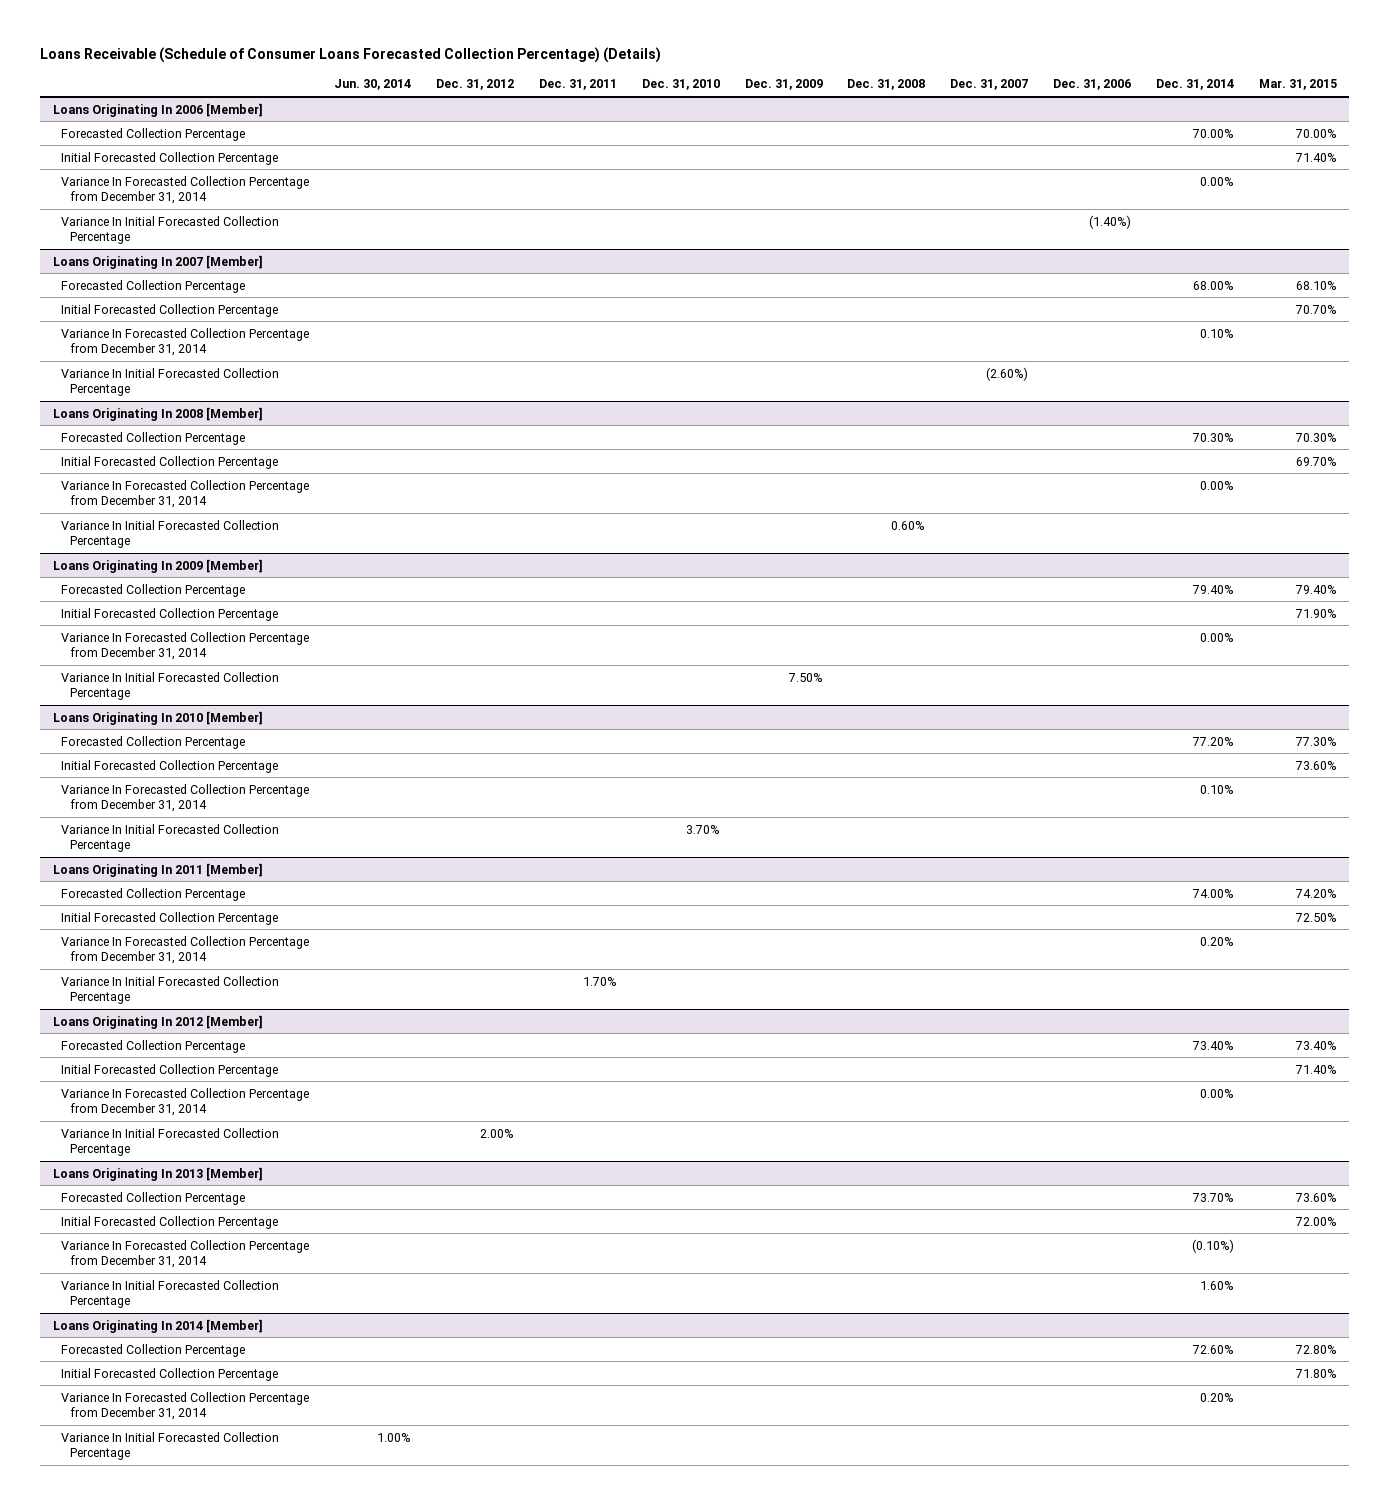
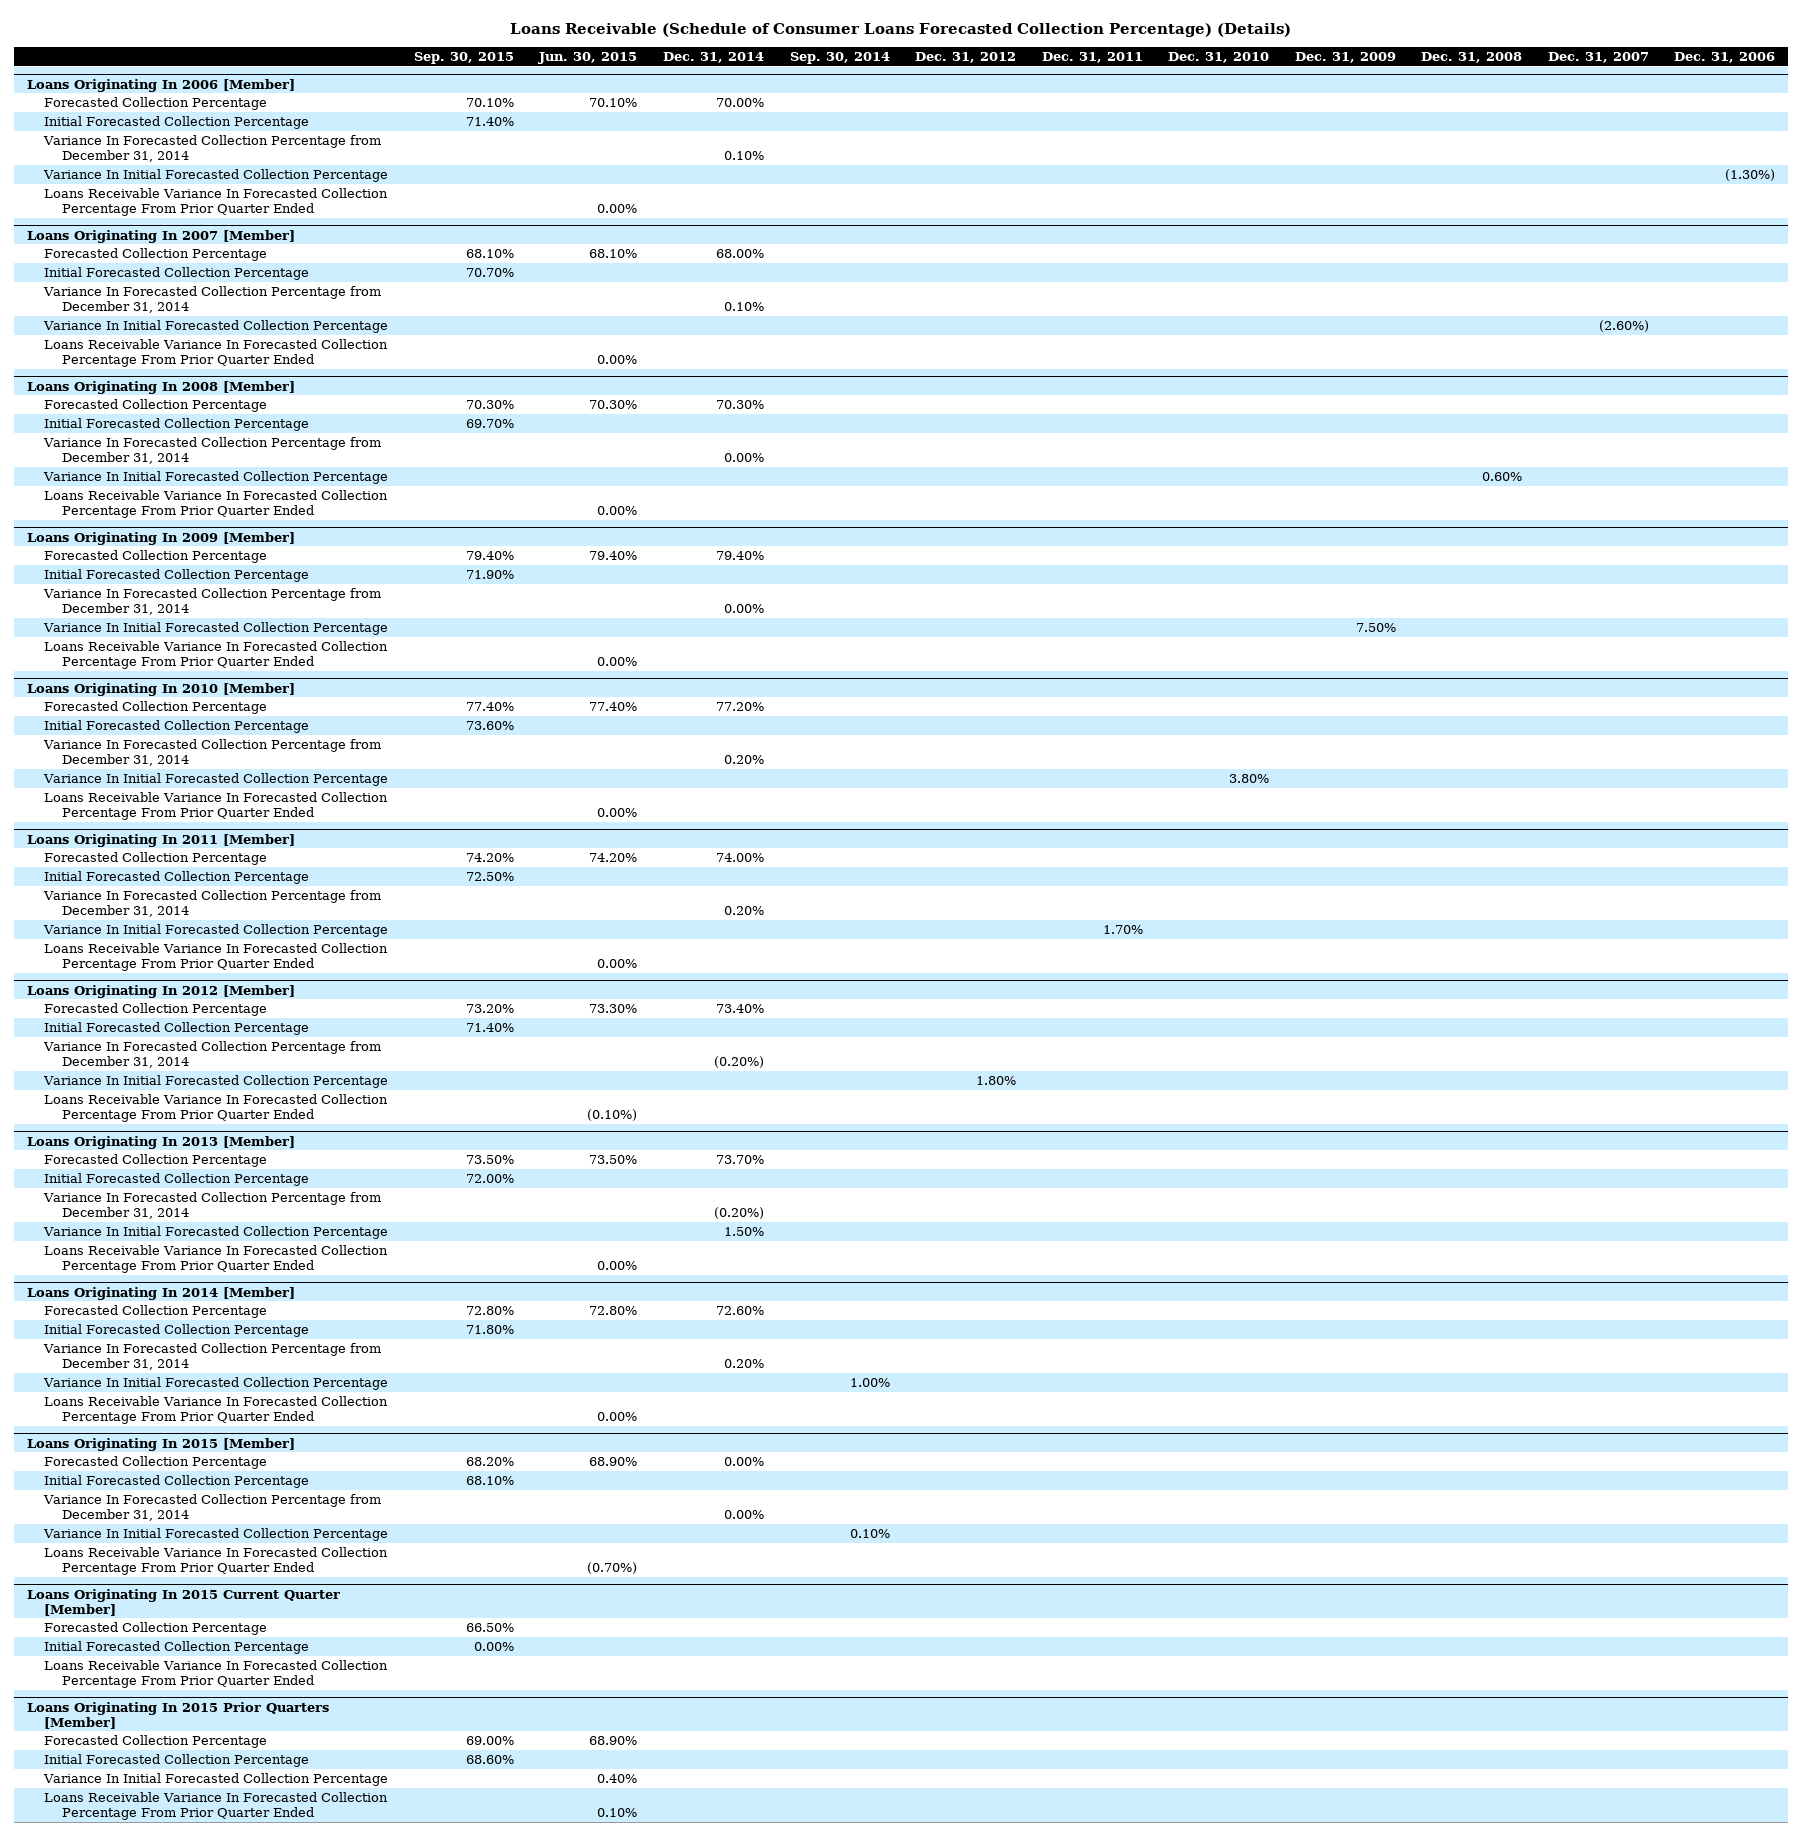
- | Jun. 30, 2014 | Dec. 31, 2012 | Dec. 31, 2011 | Dec. 31, 2010 | Dec. 31, 2009 | Dec. 31, 2008 | Dec. 31, 2007 | Dec. 31, 2006 | Dec. 31, 2014 | Mar. 31, 2015
+ | Sep. 30, 2015 | Jun. 30, 2015 | Dec. 31, 2014 | Sep. 30, 2014 | Dec. 31, 2012 | Dec. 31, 2011 | Dec. 31, 2010 | Dec. 31, 2009 | Dec. 31, 2008 | Dec. 31, 2007 | Dec. 31, 2006
@ Loans Originating In 2006 [Member]
- Variance In Forecasted Collection Percentage from December 31, 2014 | | | | | | | | | 0.00% |
- Variance In Initial Forecasted Collection Percentage | | | | | | | | (1.40%) | |
+ Variance In Forecasted Collection Percentage from December 31, 2014 | | | 0.10% | | | | | | | |
+ Variance In Initial Forecasted Collection Percentage | | | | | | | | | | | (1.30%)
+ Loans Receivable Variance In Forecasted Collection Percentage From Prior Quarter Ended | | 0.00% | | | | | | | | |
@ Loans Originating In 2007 [Member]
+ Loans Receivable Variance In Forecasted Collection Percentage From Prior Quarter Ended | | 0.00% | | | | | | | | |
@ Loans Originating In 2008 [Member]
+ Loans Receivable Variance In Forecasted Collection Percentage From Prior Quarter Ended | | 0.00% | | | | | | | | |
@ Loans Originating In 2009 [Member]
+ Loans Receivable Variance In Forecasted Collection Percentage From Prior Quarter Ended | | 0.00% | | | | | | | | |
@ Loans Originating In 2010 [Member]
- Variance In Forecasted Collection Percentage from December 31, 2014 | | | | | | | | | 0.10% |
- Variance In Initial Forecasted Collection Percentage | | | | 3.70% | | | | | |
+ Variance In Forecasted Collection Percentage from December 31, 2014 | | | 0.20% | | | | | | | |
+ Variance In Initial Forecasted Collection Percentage | | | | | | | 3.80% | | | |
+ Loans Receivable Variance In Forecasted Collection Percentage From Prior Quarter Ended | | 0.00% | | | | | | | | |
@ Loans Originating In 2011 [Member]
+ Loans Receivable Variance In Forecasted Collection Percentage From Prior Quarter Ended | | 0.00% | | | | | | | | |
@ Loans Originating In 2012 [Member]
- Variance In Forecasted Collection Percentage from December 31, 2014 | | | | | | | | | 0.00% |
- Variance In Initial Forecasted Collection Percentage | | 2.00% | | | | | | | |
+ Variance In Forecasted Collection Percentage from December 31, 2014 | | | (0.20%) | | | | | | | |
+ Variance In Initial Forecasted Collection Percentage | | | | | 1.80% | | | | | |
+ Loans Receivable Variance In Forecasted Collection Percentage From Prior Quarter Ended | | (0.10%) | | | | | | | | |
@ Loans Originating In 2013 [Member]
- Variance In Forecasted Collection Percentage from December 31, 2014 | | | | | | | | | (0.10%) |
- Variance In Initial Forecasted Collection Percentage | | | | | | | | | 1.60% |
+ Variance In Forecasted Collection Percentage from December 31, 2014 | | | (0.20%) | | | | | | | |
+ Variance In Initial Forecasted Collection Percentage | | | 1.50% | | | | | | | |
+ Loans Receivable Variance In Forecasted Collection Percentage From Prior Quarter Ended | | 0.00% | | | | | | | | |
@ Loans Originating In 2014 [Member]
+ Loans Receivable Variance In Forecasted Collection Percentage From Prior Quarter Ended | | 0.00% | | | | | | | | |
+ Loans Originating In 2015 [Member]
+ Forecasted Collection Percentage | 68.20% | 68.90% | 0.00% | | | | | | | |
+ Initial Forecasted Collection Percentage | 68.10% | | | | | | | | | |
+ Variance In Forecasted Collection Percentage from December 31, 2014 | | | 0.00% | | | | | | | |
+ Variance In Initial Forecasted Collection Percentage | | | | 0.10% | | | | | | |
+ Loans Receivable Variance In Forecasted Collection Percentage From Prior Quarter Ended | | (0.70%) | | | | | | | | |
+ Loans Originating In 2015 Current Quarter [Member]
+ Forecasted Collection Percentage | 66.50% | | | | | | | | | |
+ Initial Forecasted Collection Percentage | 0.00% | | | | | | | | | |
+ Loans Receivable Variance In Forecasted Collection Percentage From Prior Quarter Ended
+ Loans Originating In 2015 Prior Quarters [Member]
+ Forecasted Collection Percentage | 69.00% | 68.90% | | | | | | | | |
+ Initial Forecasted Collection Percentage | 68.60% | | | | | | | | | |
+ Variance In Initial Forecasted Collection Percentage | | 0.40% | | | | | | | | |
+ Loans Receivable Variance In Forecasted Collection Percentage From Prior Quarter Ended | | 0.10% | | | | | | | | |

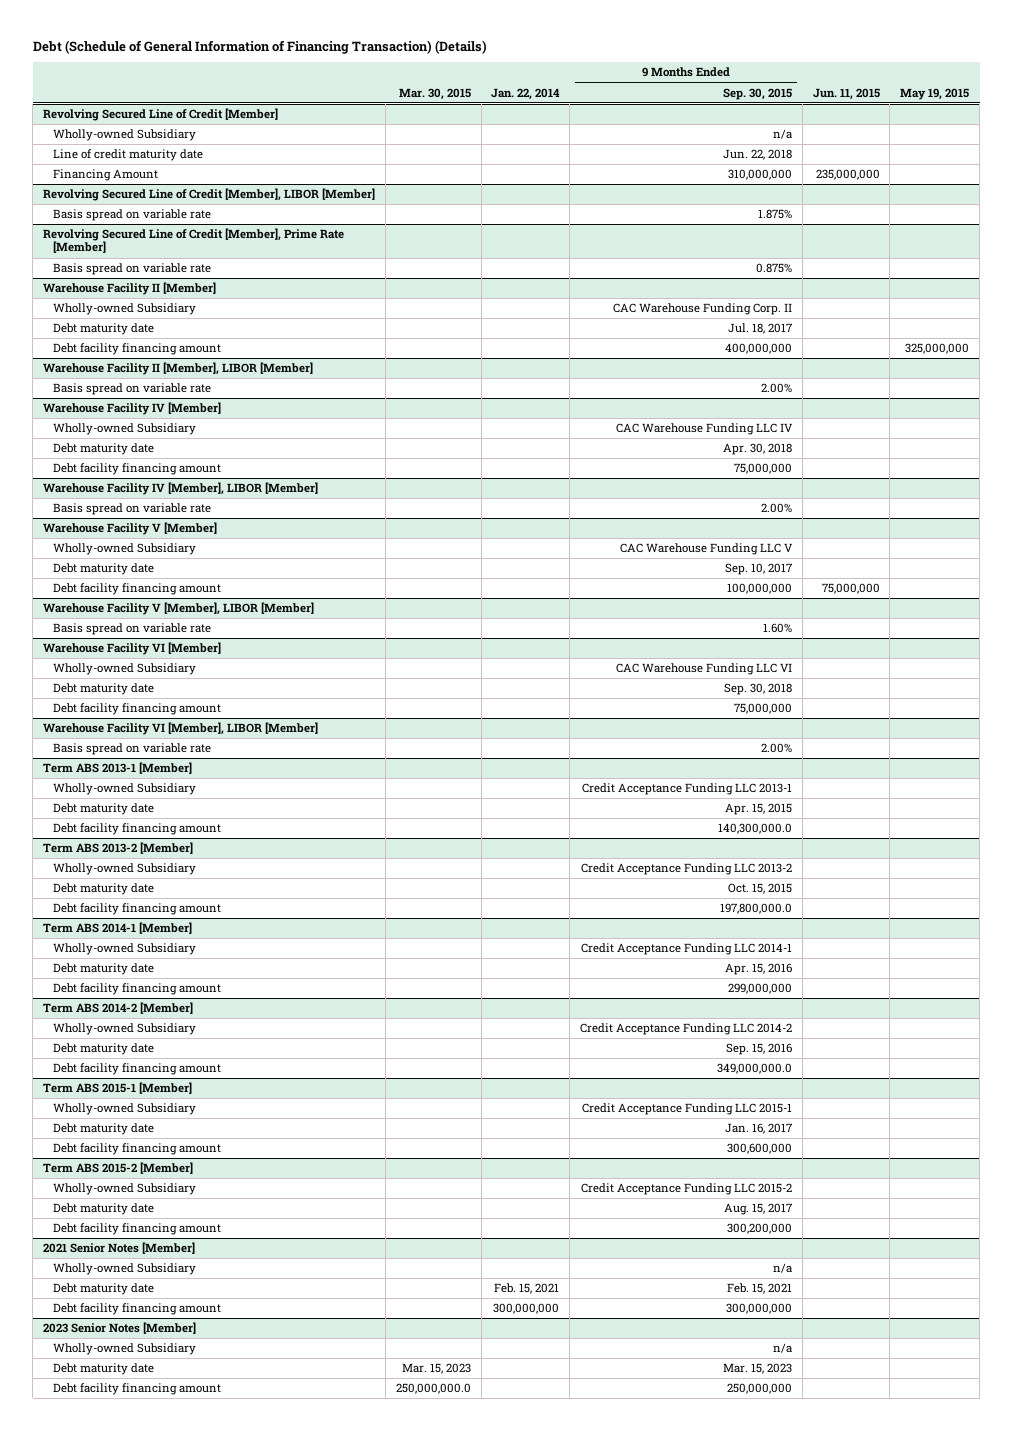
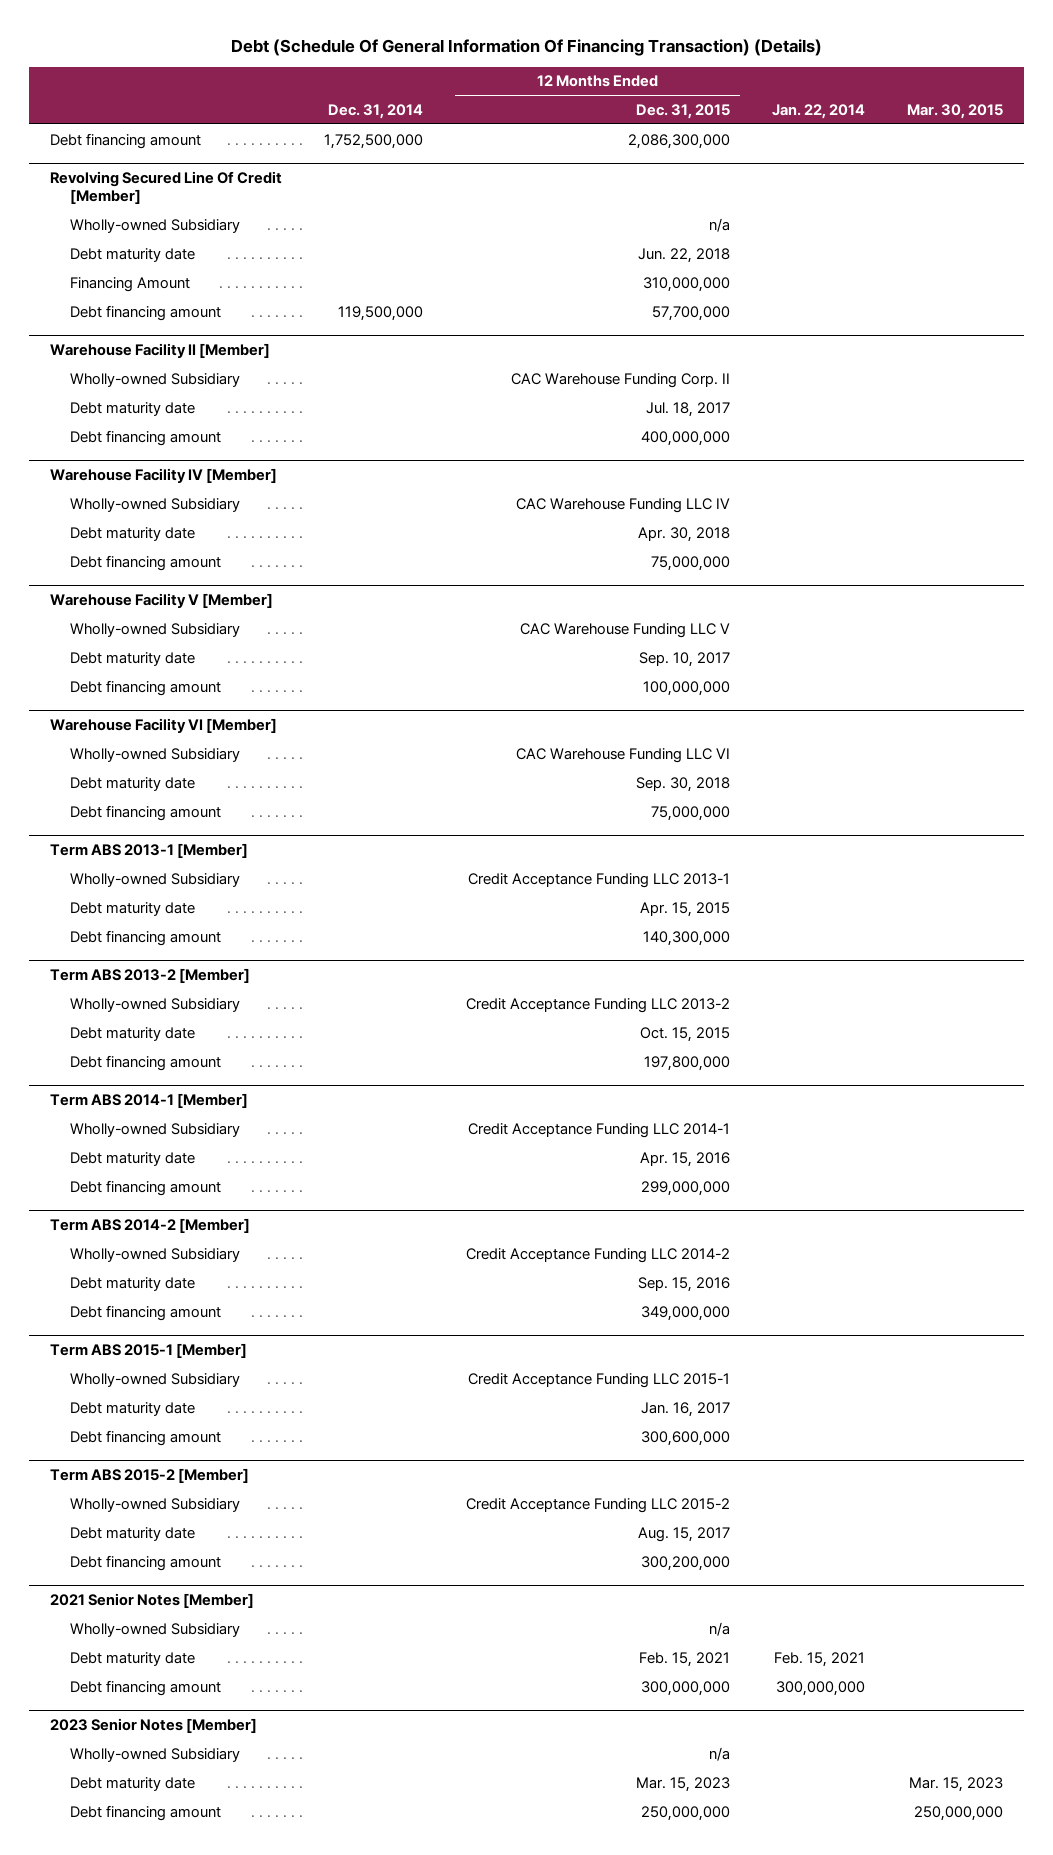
- Debt (Schedule of General Information of Financing Transaction) (Details)
+ Debt (Schedule Of General Information Of Financing Transaction) (Details)
- | Mar. 30, 2015 | Jan. 22, 2014 | 9 Months Ended Sep. 30, 2015 | Jun. 11, 2015 | May 19, 2015
+ | Dec. 31, 2014 | 12 Months Ended Dec. 31, 2015 | Jan. 22, 2014 | Mar. 30, 2015
- Revolving Secured Line of Credit [Member]
+ Debt financing amount | 1,752,500,000 | 2,086,300,000 | |
+ Revolving Secured Line Of Credit [Member]
- Line of credit maturity date | | | Jun. 22, 2018 | |
+ Debt maturity date | | Jun. 22, 2018 | |
- Revolving Secured Line of Credit [Member], LIBOR [Member]
- Basis spread on variable rate | | | 1.875% | |
- Revolving Secured Line of Credit [Member], Prime Rate [Member]
- Basis spread on variable rate | | | 0.875% | |
+ Debt financing amount | 119,500,000 | 57,700,000 | |
@ Warehouse Facility II [Member]
- Debt facility financing amount | | | 400,000,000 | | 325,000,000
- Warehouse Facility II [Member], LIBOR [Member]
- Basis spread on variable rate | | | 2.00% | |
@ Warehouse Facility II [Member]
+ Debt financing amount | | 400,000,000 | |
@ Warehouse Facility IV [Member]
- Debt facility financing amount | | | 75,000,000 | |
- Warehouse Facility IV [Member], LIBOR [Member]
- Basis spread on variable rate | | | 2.00% | |
@ Warehouse Facility IV [Member]
+ Debt financing amount | | 75,000,000 | |
@ Warehouse Facility V [Member]
- Debt facility financing amount | | | 100,000,000 | 75,000,000 |
- Warehouse Facility V [Member], LIBOR [Member]
- Basis spread on variable rate | | | 1.60% | |
@ Warehouse Facility V [Member]
+ Debt financing amount | | 100,000,000 | |
@ Warehouse Facility VI [Member]
- Debt facility financing amount | | | 75,000,000 | |
- Warehouse Facility VI [Member], LIBOR [Member]
- Basis spread on variable rate | | | 2.00% | |
@ Warehouse Facility VI [Member]
+ Debt financing amount | | 75,000,000 | |
@ Term ABS 2013-1 [Member]
- Debt facility financing amount | | | 140,300,000.0 | |
+ Debt financing amount | | 140,300,000 | |
@ Term ABS 2013-2 [Member]
- Debt facility financing amount | | | 197,800,000.0 | |
+ Debt financing amount | | 197,800,000 | |
@ Term ABS 2014-1 [Member]
- Debt facility financing amount | | | 299,000,000 | |
+ Debt financing amount | | 299,000,000 | |
@ Term ABS 2014-2 [Member]
- Debt facility financing amount | | | 349,000,000.0 | |
+ Debt financing amount | | 349,000,000 | |
@ Term ABS 2015-1 [Member]
- Debt facility financing amount | | | 300,600,000 | |
+ Debt financing amount | | 300,600,000 | |
@ Term ABS 2015-2 [Member]
- Debt facility financing amount | | | 300,200,000 | |
+ Debt financing amount | | 300,200,000 | |
@ 2021 Senior Notes [Member]
- Debt facility financing amount | | 300,000,000 | 300,000,000 | |
+ Debt financing amount | | 300,000,000 | 300,000,000 |
@ 2023 Senior Notes [Member]
- Debt facility financing amount | 250,000,000.0 | | 250,000,000 | |
+ Debt financing amount | | 250,000,000 | | 250,000,000

